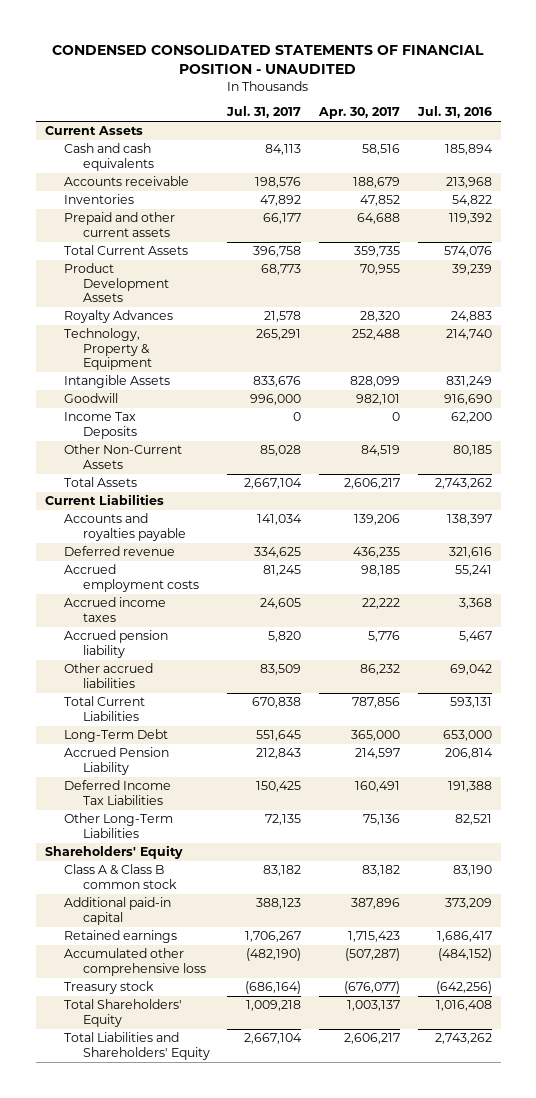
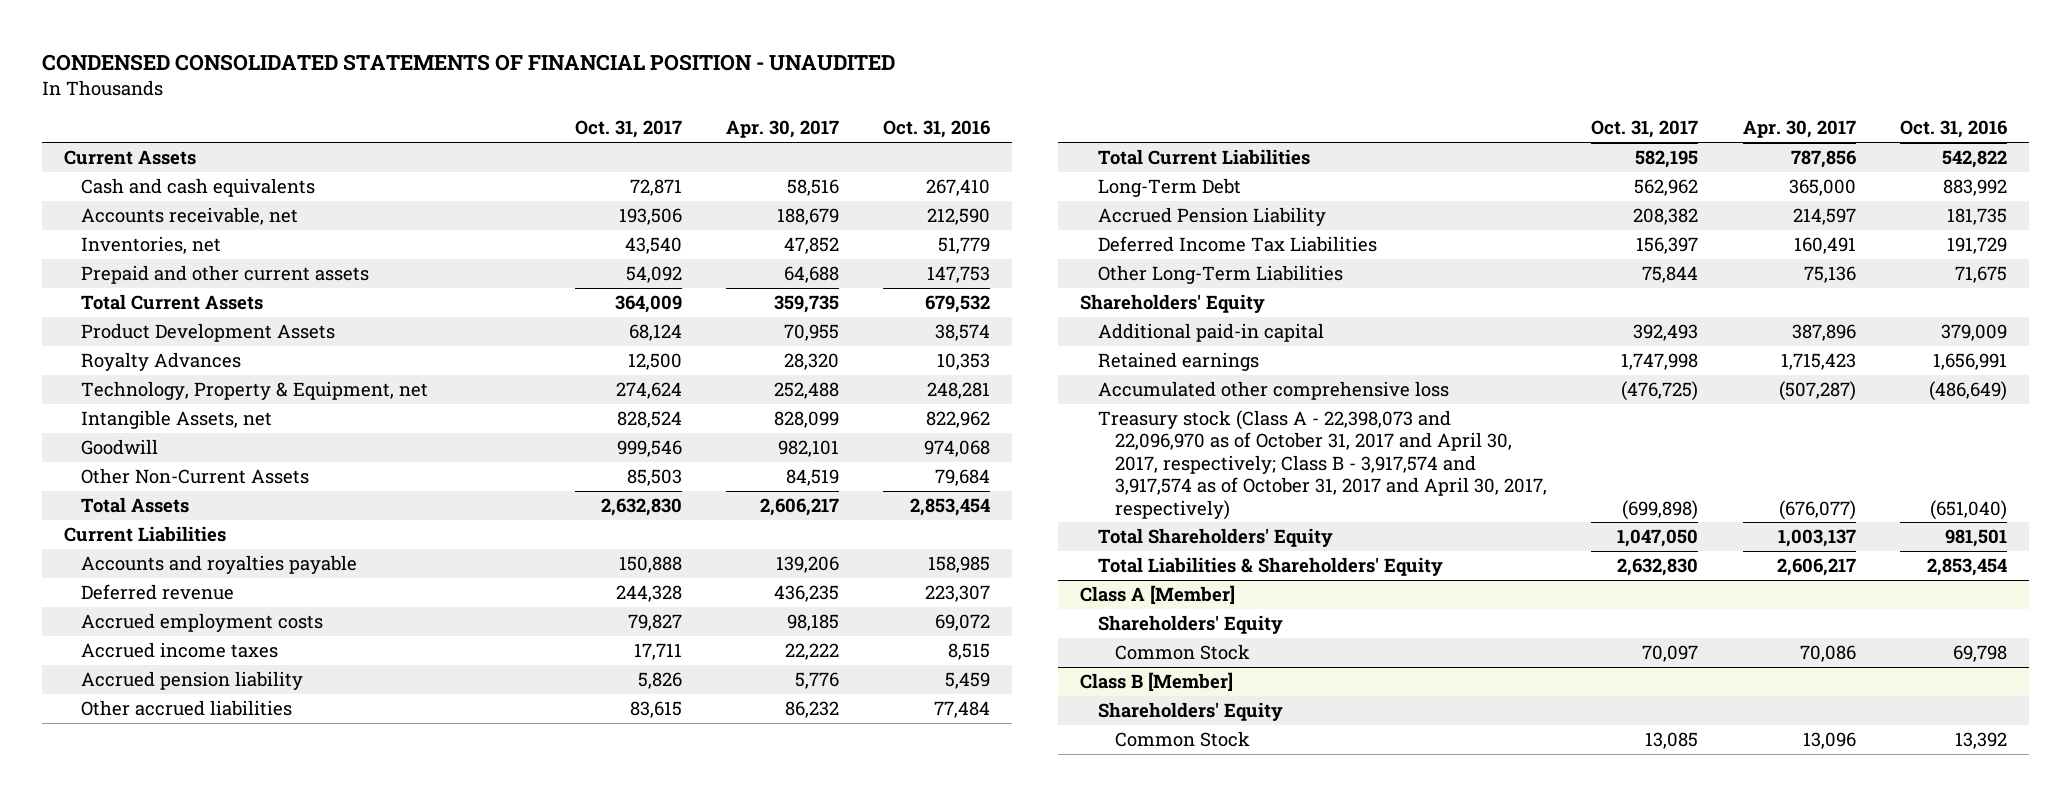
- | Jul. 31, 2017 | Apr. 30, 2017 | Jul. 31, 2016
+ | Oct. 31, 2017 | Apr. 30, 2017 | Oct. 31, 2016
- Accounts receivable | 198,576 | 188,679 | 213,968
- Inventories | 47,892 | 47,852 | 54,822
+ Accounts receivable, net | 193,506 | 188,679 | 212,590
+ Inventories, net | 43,540 | 47,852 | 51,779
- Technology, Property & Equipment | 265,291 | 252,488 | 214,740
- Intangible Assets | 833,676 | 828,099 | 831,249
+ Technology, Property & Equipment, net | 274,624 | 252,488 | 248,281
+ Intangible Assets, net | 828,524 | 828,099 | 822,962
- Income Tax Deposits | 0 | 0 | 62,200
- Class A & Class B common stock | 83,182 | 83,182 | 83,190
- Treasury stock | (686,164) | (676,077) | (642,256)
+ Treasury stock (Class A - 22,398,073 and 22,096,970 as of October 31, 2017 and April 30, 2017, respectively; Class B - 3,917,574 and 3,917,574 as of October 31, 2017 and April 30, 2017, respectively) | (699,898) | (676,077) | (651,040)
- Total Liabilities and Shareholders' Equity | 2,667,104 | 2,606,217 | 2,743,262
+ Total Liabilities & Shareholders' Equity | 2,632,830 | 2,606,217 | 2,853,454
+ Class A [Member]
+ Shareholders' Equity
+ Common Stock | 70,097 | 70,086 | 69,798
+ Class B [Member]
+ Shareholders' Equity
+ Common Stock | 13,085 | 13,096 | 13,392

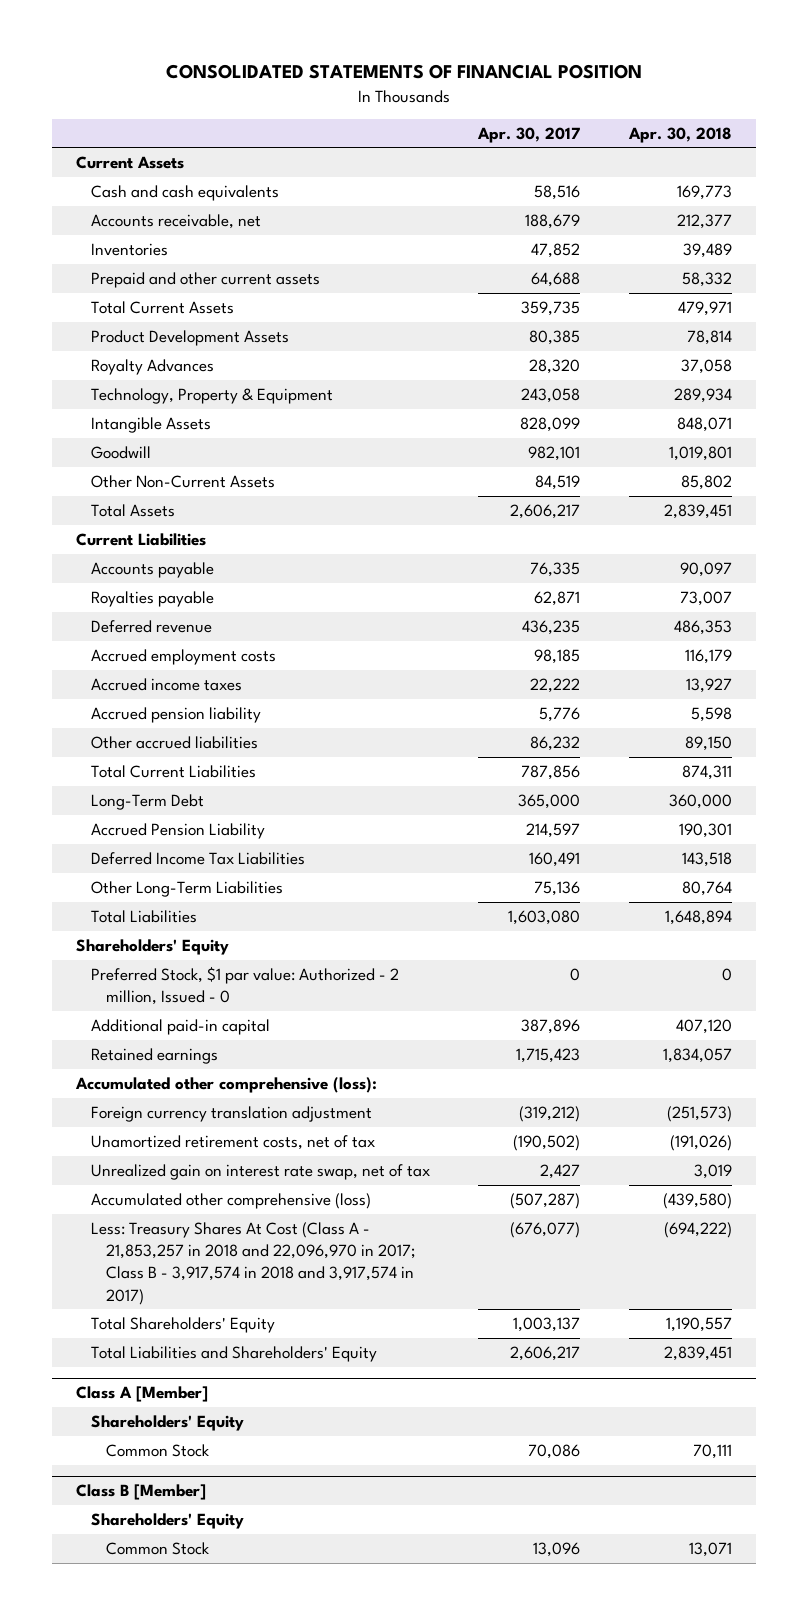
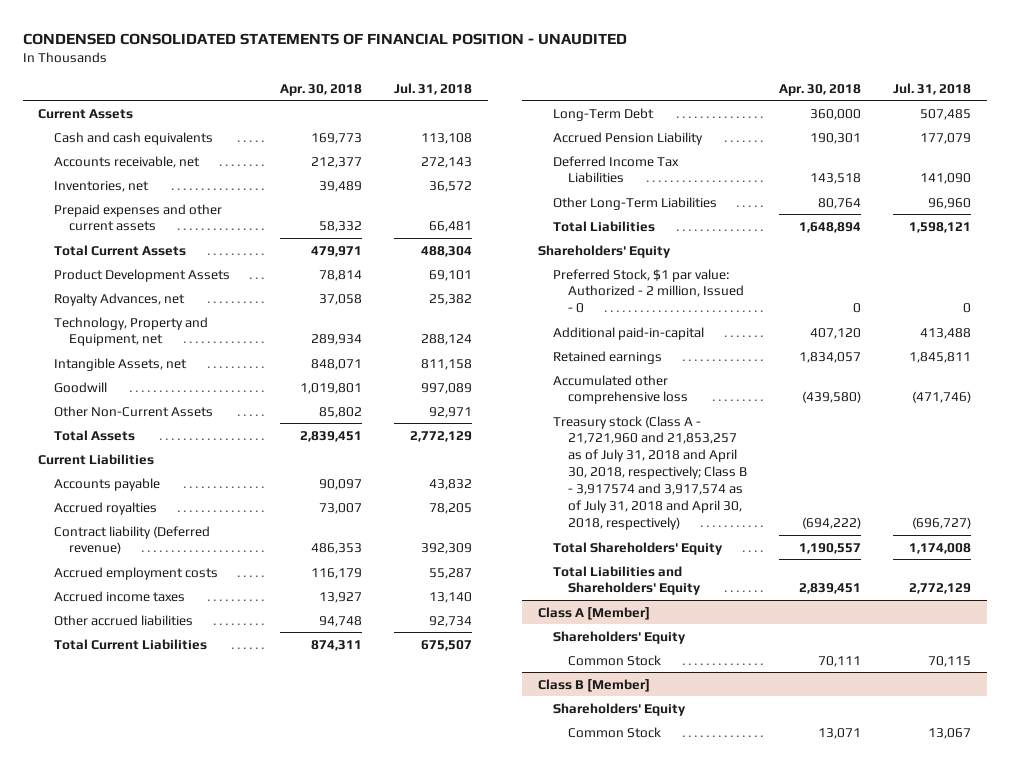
- CONSOLIDATED STATEMENTS OF FINANCIAL POSITION
+ CONDENSED CONSOLIDATED STATEMENTS OF FINANCIAL POSITION - UNAUDITED
- | Apr. 30, 2017 | Apr. 30, 2018
+ | Apr. 30, 2018 | Jul. 31, 2018
- Inventories | 47,852 | 39,489
- Prepaid and other current assets | 64,688 | 58,332
+ Inventories, net | 39,489 | 36,572
+ Prepaid expenses and other current assets | 58,332 | 66,481
- Royalty Advances | 28,320 | 37,058
- Technology, Property & Equipment | 243,058 | 289,934
- Intangible Assets | 828,099 | 848,071
+ Royalty Advances, net | 37,058 | 25,382
+ Technology, Property and Equipment, net | 289,934 | 288,124
+ Intangible Assets, net | 848,071 | 811,158
- Royalties payable | 62,871 | 73,007
- Deferred revenue | 436,235 | 486,353
+ Accrued royalties | 73,007 | 78,205
+ Contract liability (Deferred revenue) | 486,353 | 392,309
- Accrued pension liability | 5,776 | 5,598
- Other accrued liabilities | 86,232 | 89,150
+ Other accrued liabilities | 94,748 | 92,734
- Additional paid-in capital | 387,896 | 407,120
+ Additional paid-in-capital | 407,120 | 413,488
- Accumulated other comprehensive (loss):
- Foreign currency translation adjustment | (319,212) | (251,573)
- Unamortized retirement costs, net of tax | (190,502) | (191,026)
- Unrealized gain on interest rate swap, net of tax | 2,427 | 3,019
- Accumulated other comprehensive (loss) | (507,287) | (439,580)
- Less: Treasury Shares At Cost (Class A - 21,853,257 in 2018 and 22,096,970 in 2017; Class B - 3,917,574 in 2018 and 3,917,574 in 2017) | (676,077) | (694,222)
+ Accumulated other comprehensive loss | (439,580) | (471,746)
+ Treasury stock (Class A - 21,721,960 and 21,853,257 as of July 31, 2018 and April 30, 2018, respectively; Class B - 3,917574 and 3,917,574 as of July 31, 2018 and April 30, 2018, respectively) | (694,222) | (696,727)

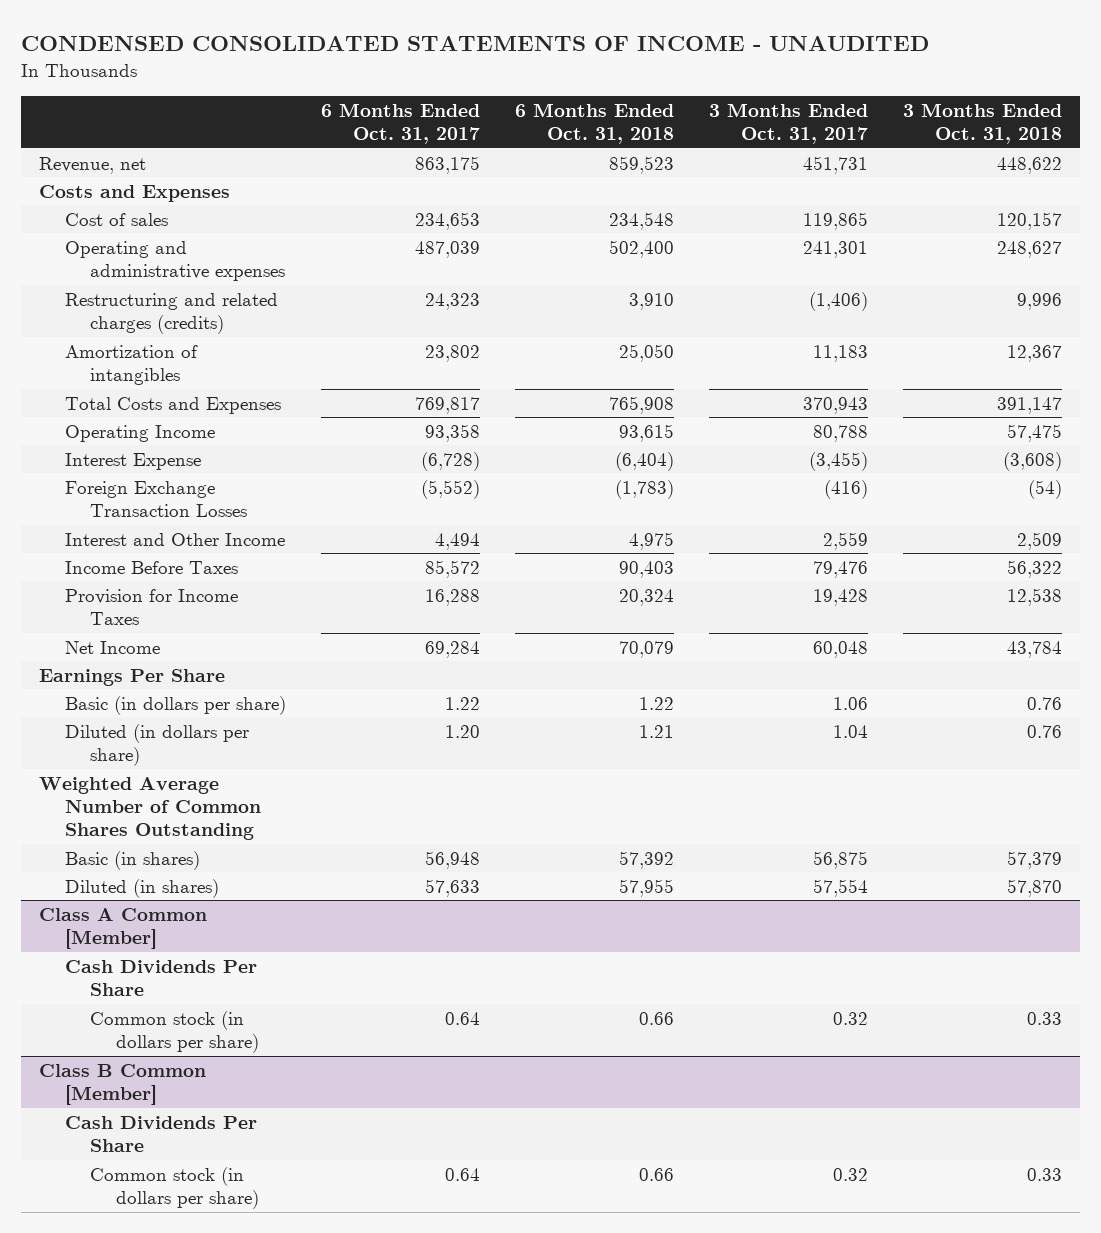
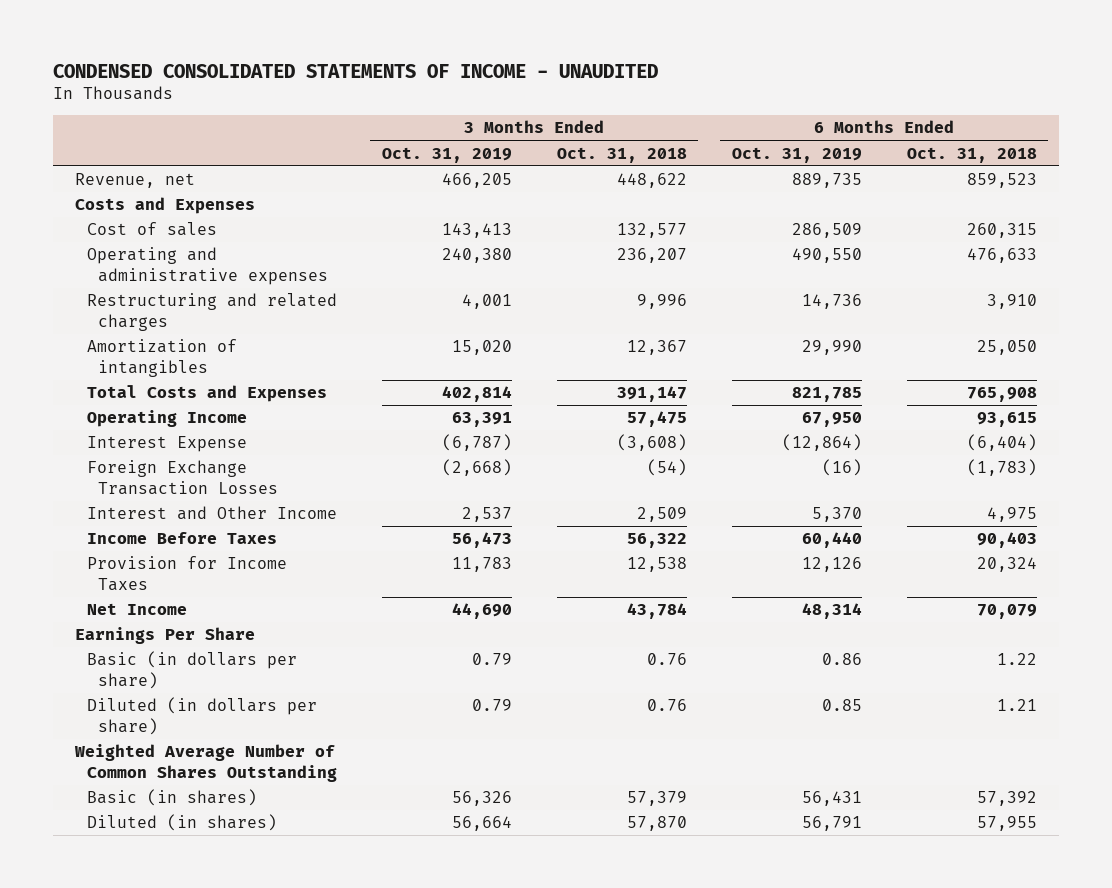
- | 6 Months Ended Oct. 31, 2017 | 6 Months Ended Oct. 31, 2018 | 3 Months Ended Oct. 31, 2017 | 3 Months Ended Oct. 31, 2018
+ | 3 Months Ended Oct. 31, 2019 | 3 Months Ended Oct. 31, 2018 | 6 Months Ended Oct. 31, 2019 | 6 Months Ended Oct. 31, 2018
- Cost of sales | 234,653 | 234,548 | 119,865 | 120,157
- Operating and administrative expenses | 487,039 | 502,400 | 241,301 | 248,627
- Restructuring and related charges (credits) | 24,323 | 3,910 | (1,406) | 9,996
+ Cost of sales | 143,413 | 132,577 | 286,509 | 260,315
+ Operating and administrative expenses | 240,380 | 236,207 | 490,550 | 476,633
+ Restructuring and related charges | 4,001 | 9,996 | 14,736 | 3,910
- Class A Common [Member]
- Cash Dividends Per Share
- Common stock (in dollars per share) | 0.64 | 0.66 | 0.32 | 0.33
- Class B Common [Member]
- Cash Dividends Per Share
- Common stock (in dollars per share) | 0.64 | 0.66 | 0.32 | 0.33

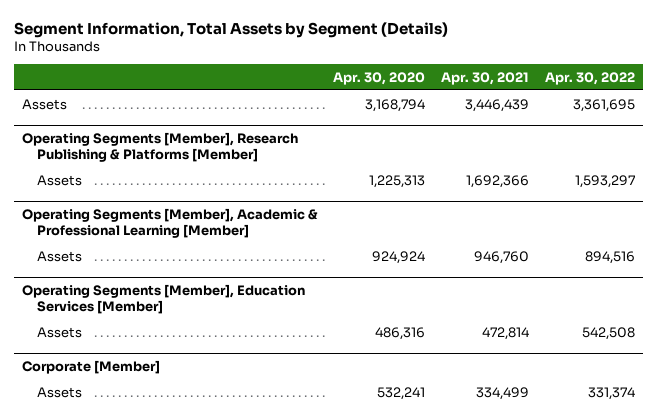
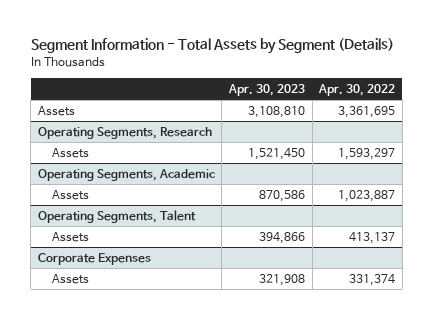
- Segment Information, Total Assets by Segment (Details)
+ Segment Information - Total Assets by Segment (Details)
- | Apr. 30, 2020 | Apr. 30, 2021 | Apr. 30, 2022
+ | Apr. 30, 2023 | Apr. 30, 2022
- Operating Segments [Member], Research Publishing & Platforms [Member]
+ Operating Segments, Research
- Operating Segments [Member], Academic & Professional Learning [Member]
- Assets | 924,924 | 946,760 | 894,516
- Operating Segments [Member], Education Services [Member]
- Assets | 486,316 | 472,814 | 542,508
- Corporate [Member]
+ Operating Segments, Academic
+ Assets | 870,586 | 1,023,887
+ Operating Segments, Talent
+ Assets | 394,866 | 413,137
+ Corporate Expenses

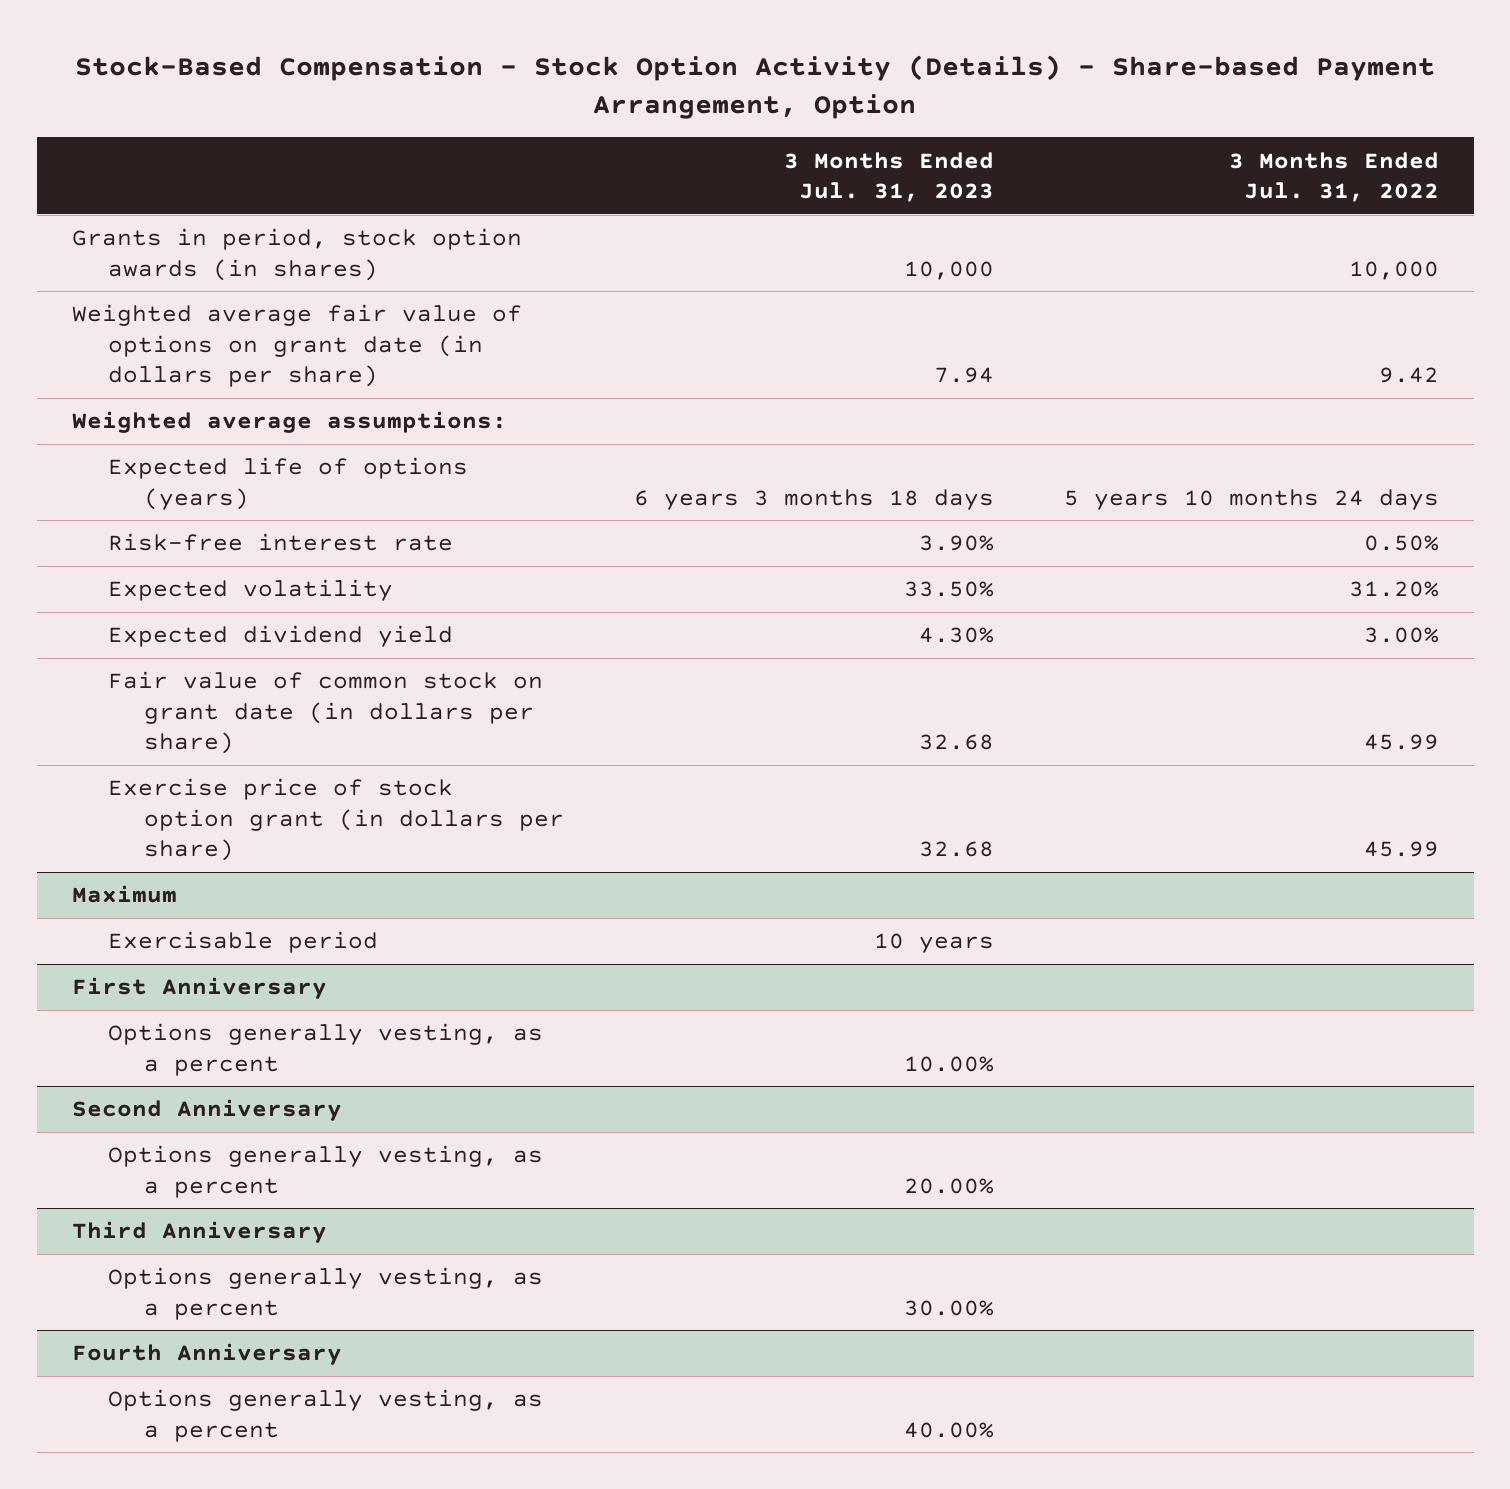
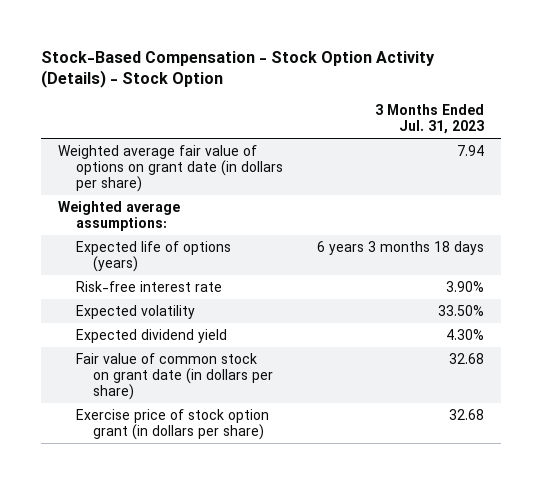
- Stock-Based Compensation - Stock Option Activity (Details) - Share-based Payment Arrangement, Option
+ Stock-Based Compensation - Stock Option Activity (Details) - Stock Option
- | 3 Months Ended Jul. 31, 2023 | 3 Months Ended Jul. 31, 2022
+ | 3 Months Ended Jul. 31, 2023
- Grants in period, stock option awards (in shares) | 10,000 | 10,000
- Maximum
- Exercisable period | 10 years |
- First Anniversary
- Options generally vesting, as a percent | 10.00% |
- Second Anniversary
- Options generally vesting, as a percent | 20.00% |
- Third Anniversary
- Options generally vesting, as a percent | 30.00% |
- Fourth Anniversary
- Options generally vesting, as a percent | 40.00% |

